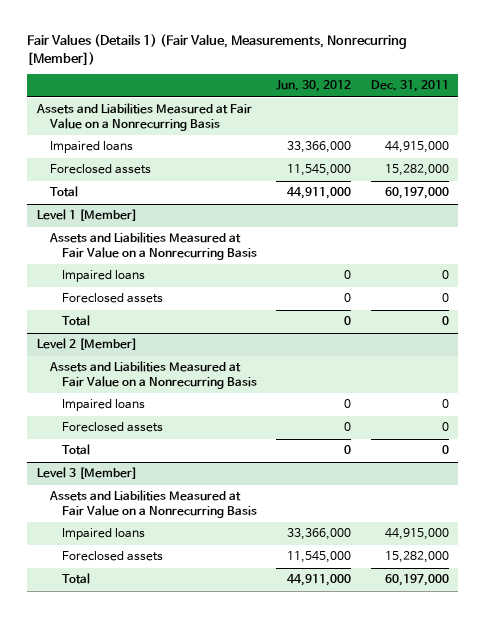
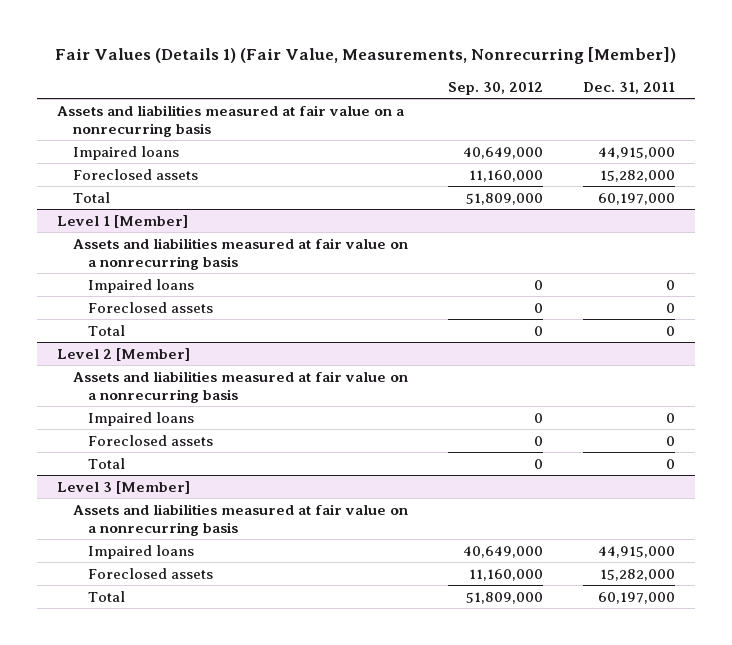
- | Jun. 30, 2012 | Dec. 31, 2011
+ | Sep. 30, 2012 | Dec. 31, 2011
- Assets and Liabilities Measured at Fair Value on a Nonrecurring Basis
+ Assets and liabilities measured at fair value on a nonrecurring basis
@ Level 1 [Member]
- Assets and Liabilities Measured at Fair Value on a Nonrecurring Basis
+ Assets and liabilities measured at fair value on a nonrecurring basis
@ Level 2 [Member]
- Assets and Liabilities Measured at Fair Value on a Nonrecurring Basis
+ Assets and liabilities measured at fair value on a nonrecurring basis
@ Level 3 [Member]
- Assets and Liabilities Measured at Fair Value on a Nonrecurring Basis
+ Assets and liabilities measured at fair value on a nonrecurring basis

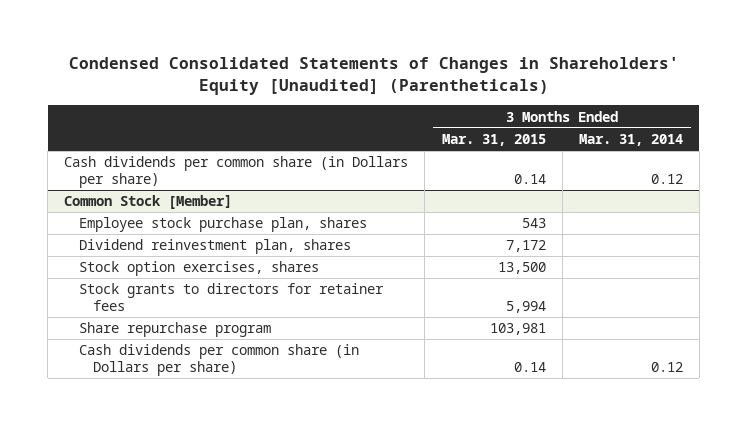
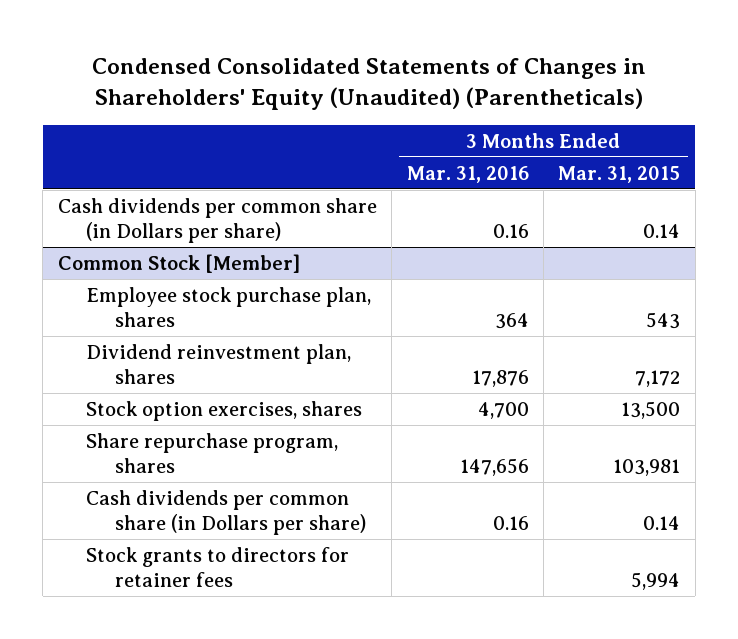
- Condensed Consolidated Statements of Changes in Shareholders' Equity [Unaudited] (Parentheticals)
+ Condensed Consolidated Statements of Changes in Shareholders' Equity (Unaudited) (Parentheticals)
- | 3 Months Ended Mar. 31, 2015 | 3 Months Ended Mar. 31, 2014
+ | 3 Months Ended Mar. 31, 2016 | 3 Months Ended Mar. 31, 2015
@ Common Stock [Member]
- Share repurchase program | 103,981 |
+ Share repurchase program, shares | 147,656 | 103,981
moved down: Stock grants to directors for retainer fees | | 5,994

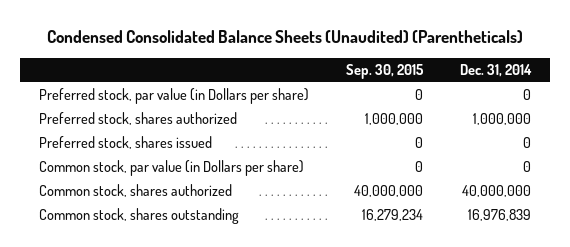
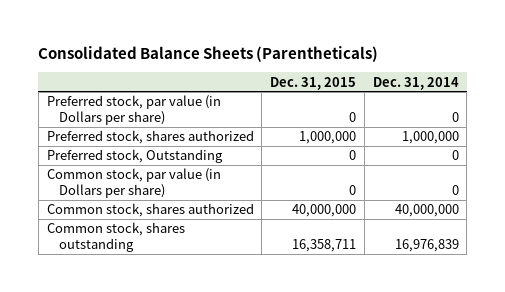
- Condensed Consolidated Balance Sheets (Unaudited) (Parentheticals)
+ Consolidated Balance Sheets (Parentheticals)
- | Sep. 30, 2015 | Dec. 31, 2014
+ | Dec. 31, 2015 | Dec. 31, 2014
- Preferred stock, shares issued | 0 | 0
+ Preferred stock, Outstanding | 0 | 0

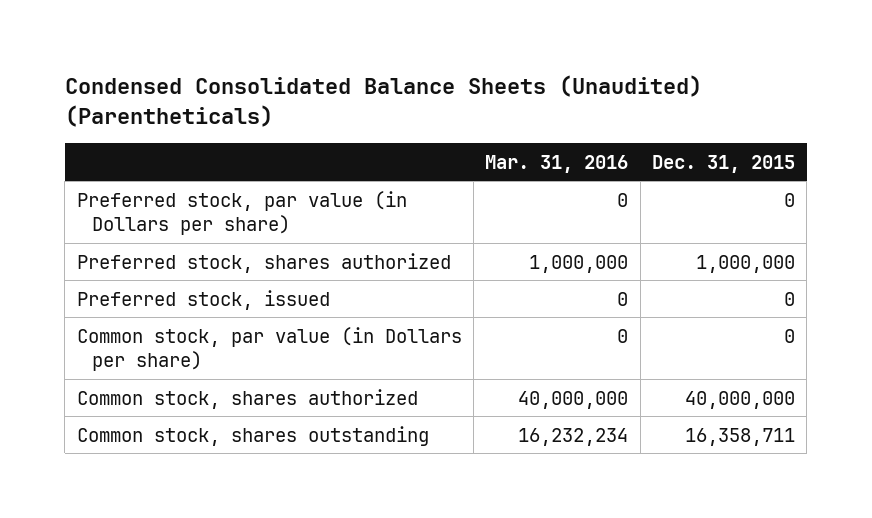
- Consolidated Balance Sheets (Parentheticals)
+ Condensed Consolidated Balance Sheets (Unaudited) (Parentheticals)
- | Dec. 31, 2015 | Dec. 31, 2014
+ | Mar. 31, 2016 | Dec. 31, 2015
- Preferred stock, Outstanding | 0 | 0
+ Preferred stock, issued | 0 | 0

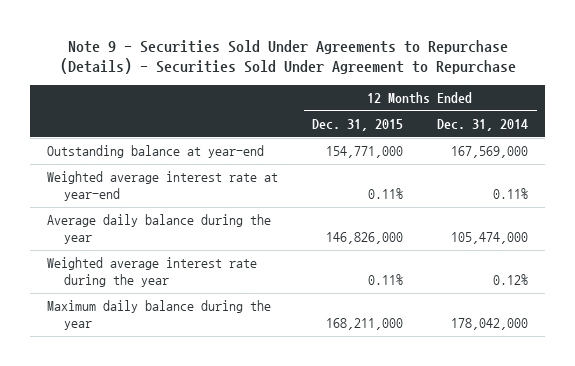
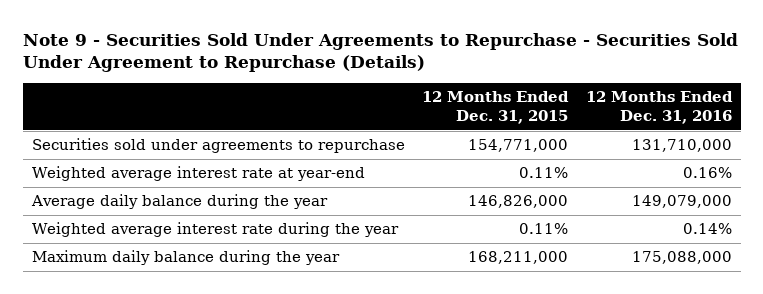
- Note 9 - Securities Sold Under Agreements to Repurchase (Details) - Securities Sold Under Agreement to Repurchase
+ Note 9 - Securities Sold Under Agreements to Repurchase - Securities Sold Under Agreement to Repurchase (Details)
- | 12 Months Ended Dec. 31, 2015 | 12 Months Ended Dec. 31, 2014
+ | 12 Months Ended Dec. 31, 2015 | 12 Months Ended Dec. 31, 2016
- Outstanding balance at year-end | 154,771,000 | 167,569,000
+ Securities sold under agreements to repurchase | 154,771,000 | 131,710,000

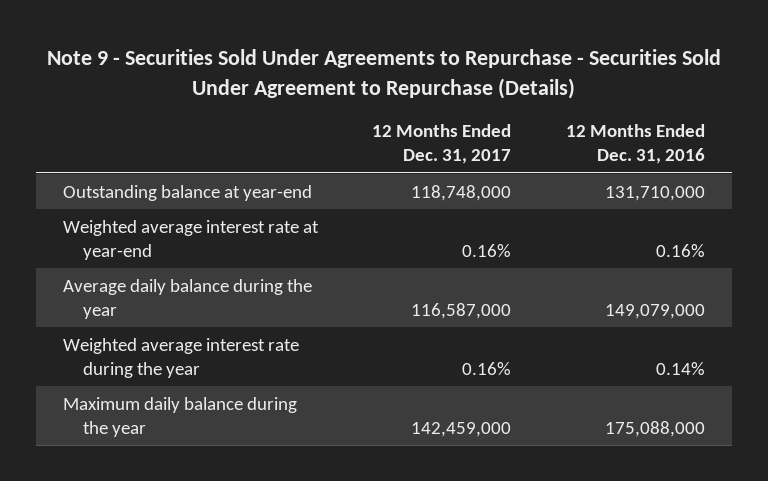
- | 12 Months Ended Dec. 31, 2015 | 12 Months Ended Dec. 31, 2016
+ | 12 Months Ended Dec. 31, 2017 | 12 Months Ended Dec. 31, 2016
- Securities sold under agreements to repurchase | 154,771,000 | 131,710,000
+ Outstanding balance at year-end | 118,748,000 | 131,710,000

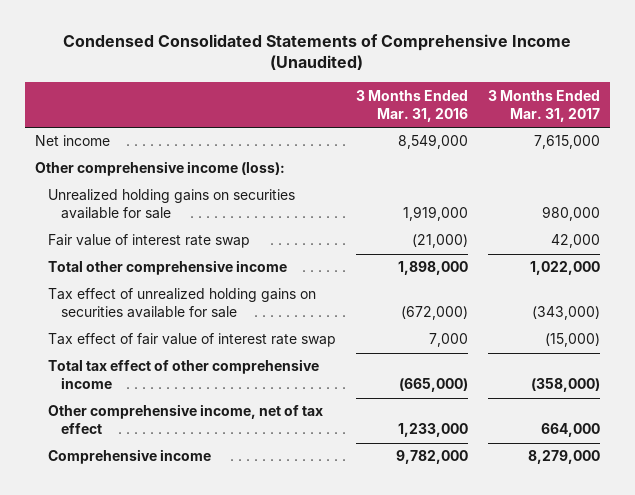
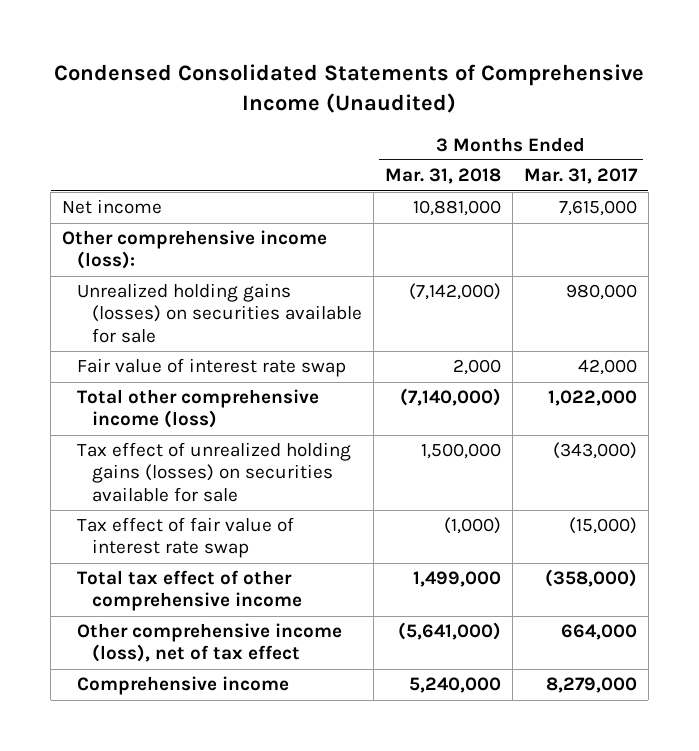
- | 3 Months Ended Mar. 31, 2016 | 3 Months Ended Mar. 31, 2017
+ | 3 Months Ended Mar. 31, 2018 | 3 Months Ended Mar. 31, 2017
- Unrealized holding gains on securities available for sale | 1,919,000 | 980,000
+ Unrealized holding gains (losses) on securities available for sale | (7,142,000) | 980,000
- Total other comprehensive income | 1,898,000 | 1,022,000
- Tax effect of unrealized holding gains on securities available for sale | (672,000) | (343,000)
+ Total other comprehensive income (loss) | (7,140,000) | 1,022,000
+ Tax effect of unrealized holding gains (losses) on securities available for sale | 1,500,000 | (343,000)
- Other comprehensive income, net of tax effect | 1,233,000 | 664,000
+ Other comprehensive income (loss), net of tax effect | (5,641,000) | 664,000

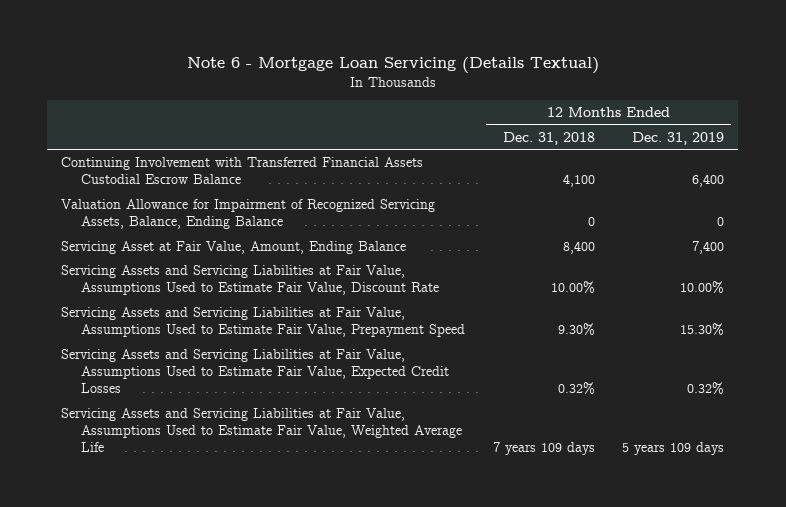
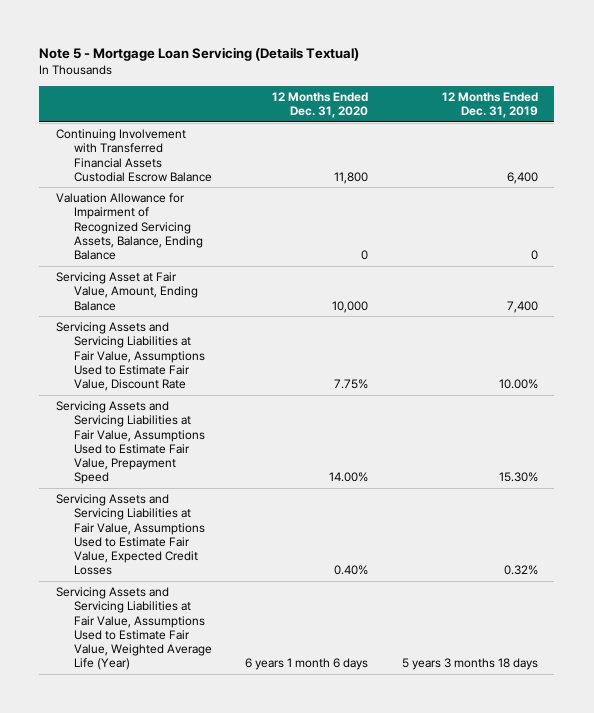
- Note 6 - Mortgage Loan Servicing (Details Textual)
+ Note 5 - Mortgage Loan Servicing (Details Textual)
- | 12 Months Ended Dec. 31, 2018 | 12 Months Ended Dec. 31, 2019
+ | 12 Months Ended Dec. 31, 2020 | 12 Months Ended Dec. 31, 2019
- Servicing Assets and Servicing Liabilities at Fair Value, Assumptions Used to Estimate Fair Value, Weighted Average Life | 7 years 109 days | 5 years 109 days
+ Servicing Assets and Servicing Liabilities at Fair Value, Assumptions Used to Estimate Fair Value, Weighted Average Life (Year) | 6 years 1 month 6 days | 5 years 3 months 18 days

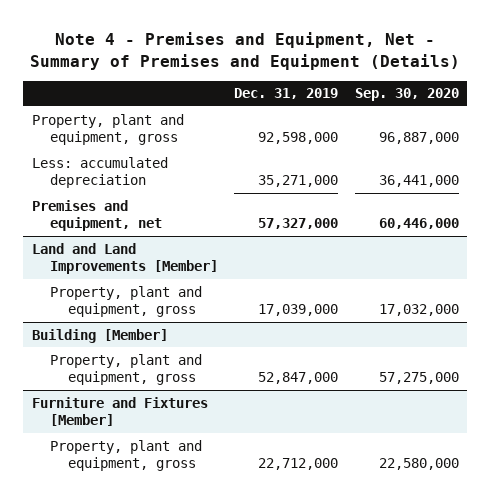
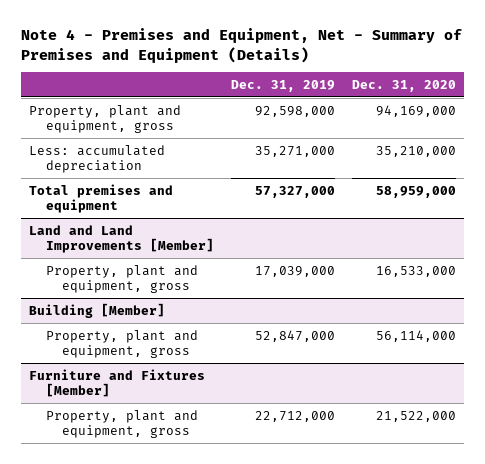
- | Dec. 31, 2019 | Sep. 30, 2020
+ | Dec. 31, 2019 | Dec. 31, 2020
- Premises and equipment, net | 57,327,000 | 60,446,000
+ Total premises and equipment | 57,327,000 | 58,959,000

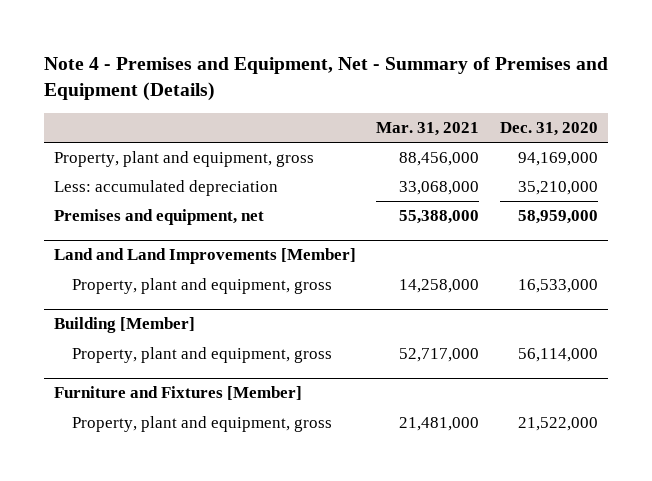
- | Dec. 31, 2019 | Dec. 31, 2020
+ | Mar. 31, 2021 | Dec. 31, 2020
- Total premises and equipment | 57,327,000 | 58,959,000
+ Premises and equipment, net | 55,388,000 | 58,959,000

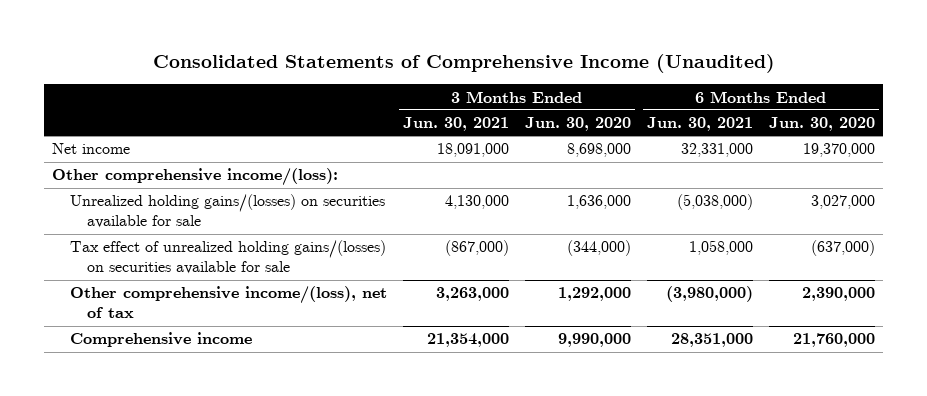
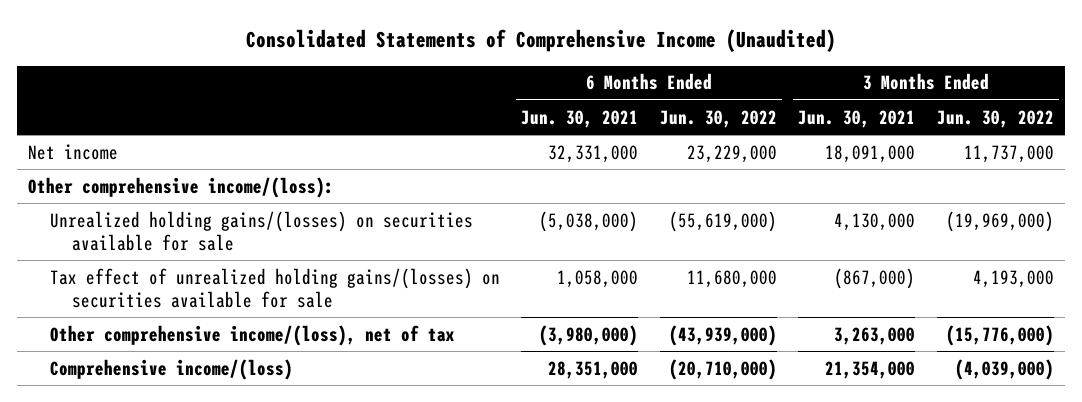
- | 3 Months Ended Jun. 30, 2021 | 3 Months Ended Jun. 30, 2020 | 6 Months Ended Jun. 30, 2021 | 6 Months Ended Jun. 30, 2020
+ | 6 Months Ended Jun. 30, 2021 | 6 Months Ended Jun. 30, 2022 | 3 Months Ended Jun. 30, 2021 | 3 Months Ended Jun. 30, 2022
- Comprehensive income | 21,354,000 | 9,990,000 | 28,351,000 | 21,760,000
+ Comprehensive income/(loss) | 28,351,000 | (20,710,000) | 21,354,000 | (4,039,000)

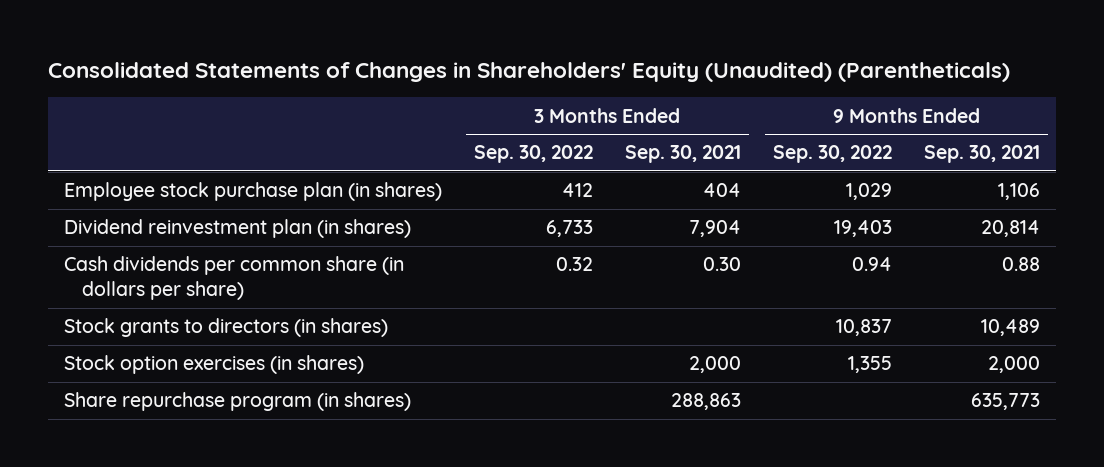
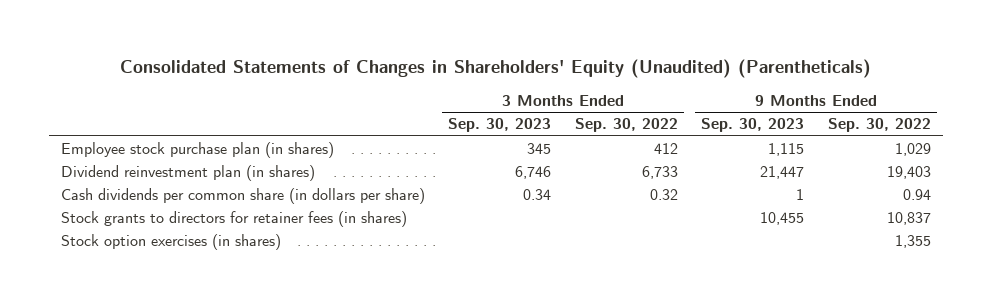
- | 3 Months Ended Sep. 30, 2022 | 3 Months Ended Sep. 30, 2021 | 9 Months Ended Sep. 30, 2022 | 9 Months Ended Sep. 30, 2021
+ | 3 Months Ended Sep. 30, 2023 | 3 Months Ended Sep. 30, 2022 | 9 Months Ended Sep. 30, 2023 | 9 Months Ended Sep. 30, 2022
- Stock grants to directors (in shares) | | | 10,837 | 10,489
+ Stock grants to directors for retainer fees (in shares) | | | 10,455 | 10,837
- Share repurchase program (in shares) | | 288,863 | | 635,773

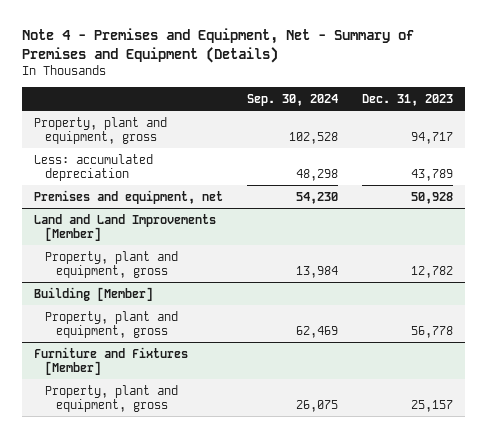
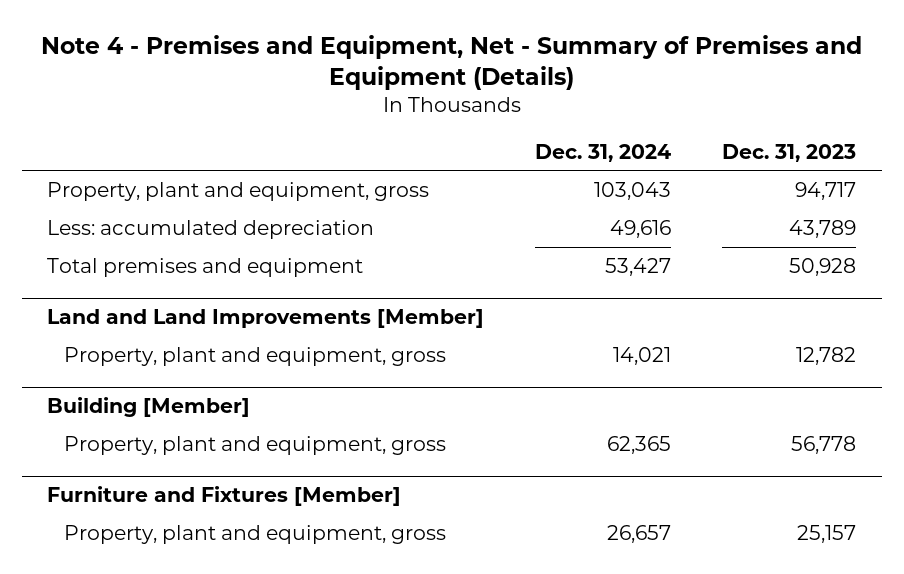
- | Sep. 30, 2024 | Dec. 31, 2023
+ | Dec. 31, 2024 | Dec. 31, 2023
- Premises and equipment, net | 54,230 | 50,928
+ Total premises and equipment | 53,427 | 50,928

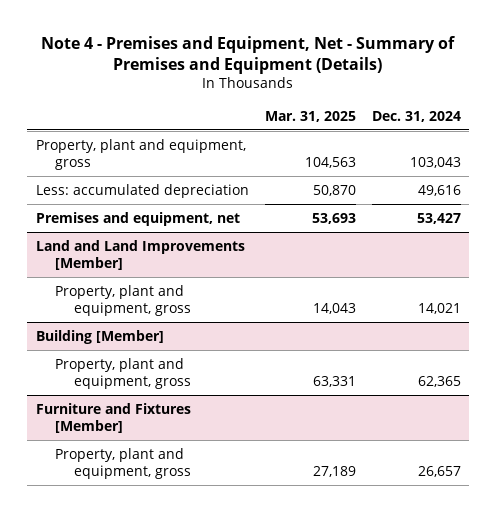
- | Dec. 31, 2024 | Dec. 31, 2023
+ | Mar. 31, 2025 | Dec. 31, 2024
- Total premises and equipment | 53,427 | 50,928
+ Premises and equipment, net | 53,693 | 53,427

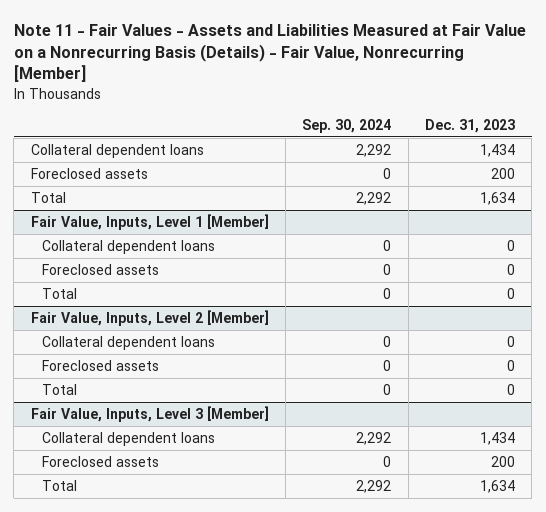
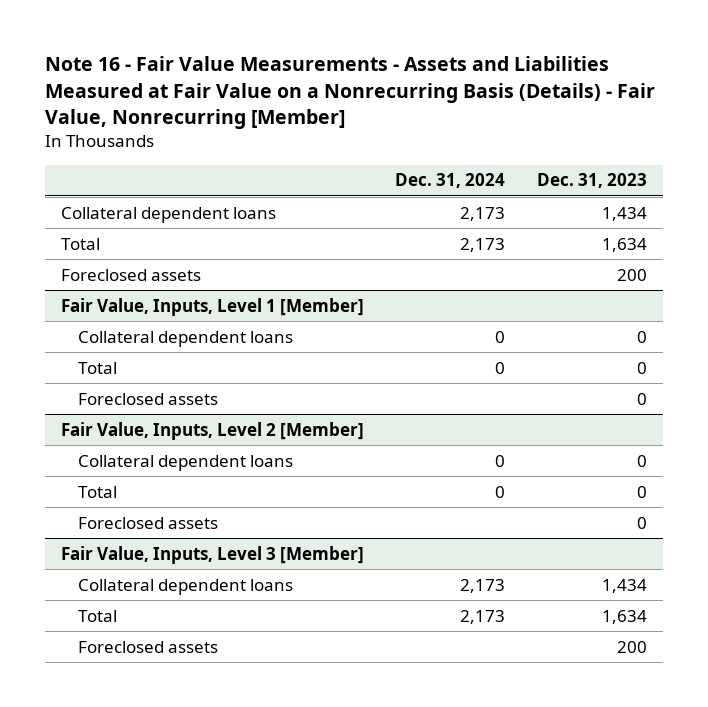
- Note 11 - Fair Values - Assets and Liabilities Measured at Fair Value on a Nonrecurring Basis (Details) - Fair Value, Nonrecurring [Member]
+ Note 16 - Fair Value Measurements - Assets and Liabilities Measured at Fair Value on a Nonrecurring Basis (Details) - Fair Value, Nonrecurring [Member]
- | Sep. 30, 2024 | Dec. 31, 2023
+ | Dec. 31, 2024 | Dec. 31, 2023
moved down: Foreclosed assets | | 200
@ Fair Value, Inputs, Level 1 [Member]
moved down: Foreclosed assets | | 0
@ Fair Value, Inputs, Level 2 [Member]
moved down: Foreclosed assets | | 0
@ Fair Value, Inputs, Level 3 [Member]
moved down: Foreclosed assets | | 200

